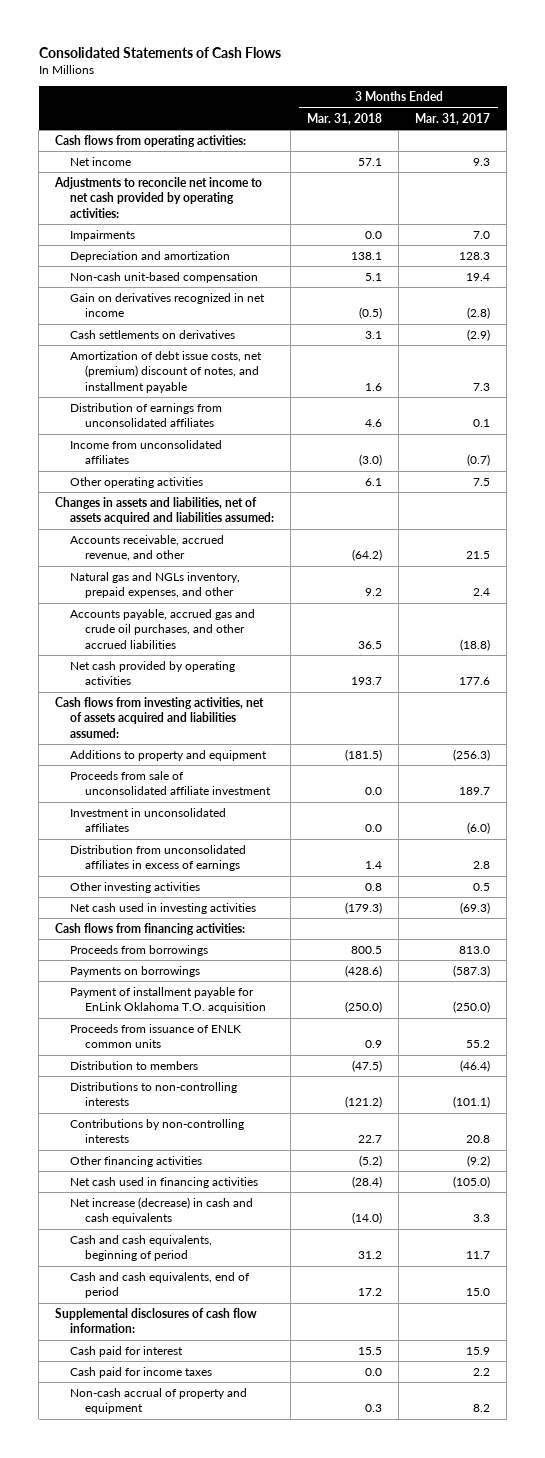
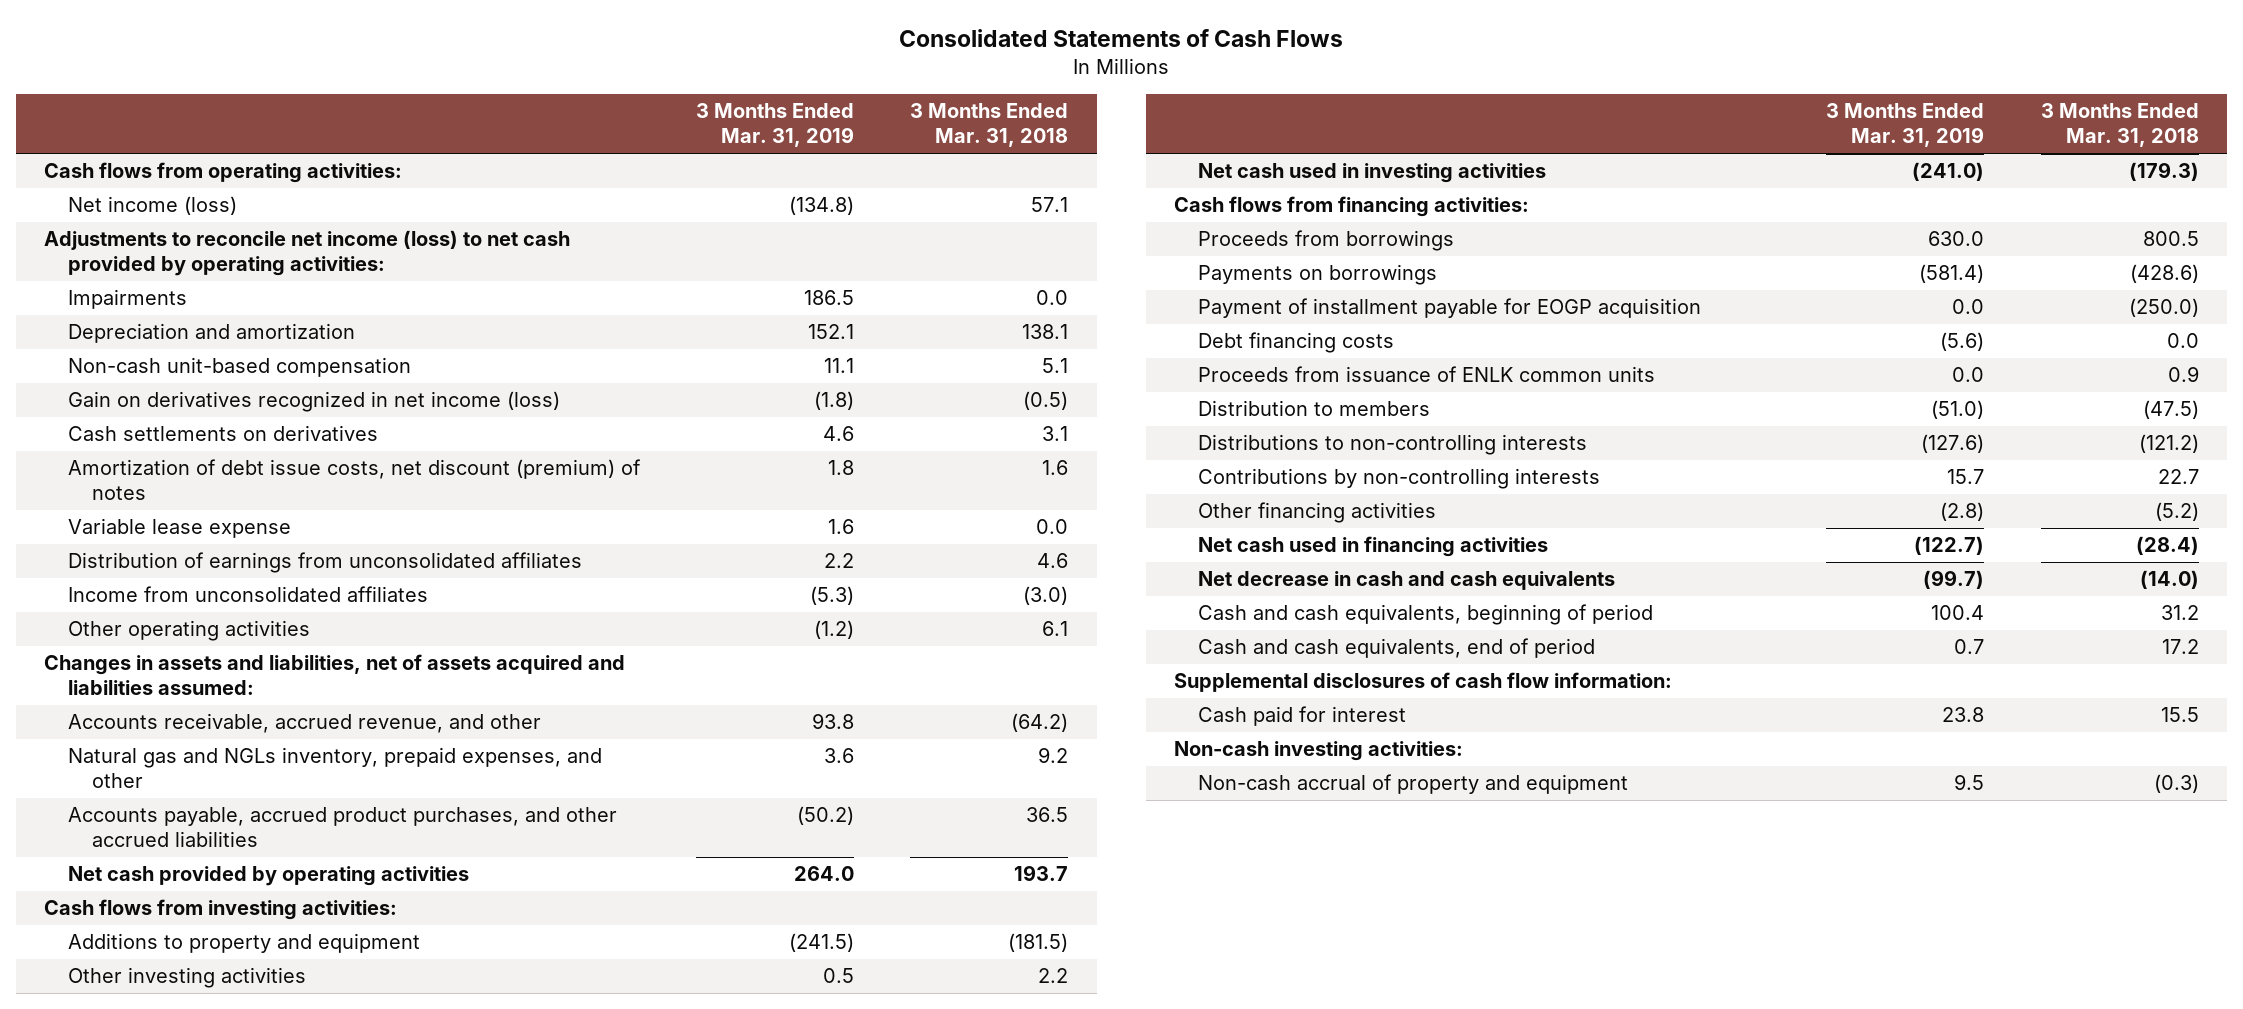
- | 3 Months Ended Mar. 31, 2018 | 3 Months Ended Mar. 31, 2017
+ | 3 Months Ended Mar. 31, 2019 | 3 Months Ended Mar. 31, 2018
- Net income | 57.1 | 9.3
- Adjustments to reconcile net income to net cash provided by operating activities:
+ Net income (loss) | (134.8) | 57.1
+ Adjustments to reconcile net income (loss) to net cash provided by operating activities:
- Gain on derivatives recognized in net income | (0.5) | (2.8)
+ Gain on derivatives recognized in net income (loss) | (1.8) | (0.5)
- Amortization of debt issue costs, net (premium) discount of notes, and installment payable | 1.6 | 7.3
+ Amortization of debt issue costs, net discount (premium) of notes | 1.8 | 1.6
+ Variable lease expense | 1.6 | 0.0
- Accounts payable, accrued gas and crude oil purchases, and other accrued liabilities | 36.5 | (18.8)
+ Accounts payable, accrued product purchases, and other accrued liabilities | (50.2) | 36.5
- Cash flows from investing activities, net of assets acquired and liabilities assumed:
+ Cash flows from investing activities:
- Proceeds from sale of unconsolidated affiliate investment | 0.0 | 189.7
- Investment in unconsolidated affiliates | 0.0 | (6.0)
- Distribution from unconsolidated affiliates in excess of earnings | 1.4 | 2.8
- Other investing activities | 0.8 | 0.5
+ Other investing activities | 0.5 | 2.2
- Payment of installment payable for EnLink Oklahoma T.O. acquisition | (250.0) | (250.0)
+ Payment of installment payable for EOGP acquisition | 0.0 | (250.0)
+ Debt financing costs | (5.6) | 0.0
- Net increase (decrease) in cash and cash equivalents | (14.0) | 3.3
+ Net decrease in cash and cash equivalents | (99.7) | (14.0)
- Cash paid for income taxes | 0.0 | 2.2
- Non-cash accrual of property and equipment | 0.3 | 8.2
+ Non-cash investing activities:
+ Non-cash accrual of property and equipment | 9.5 | (0.3)

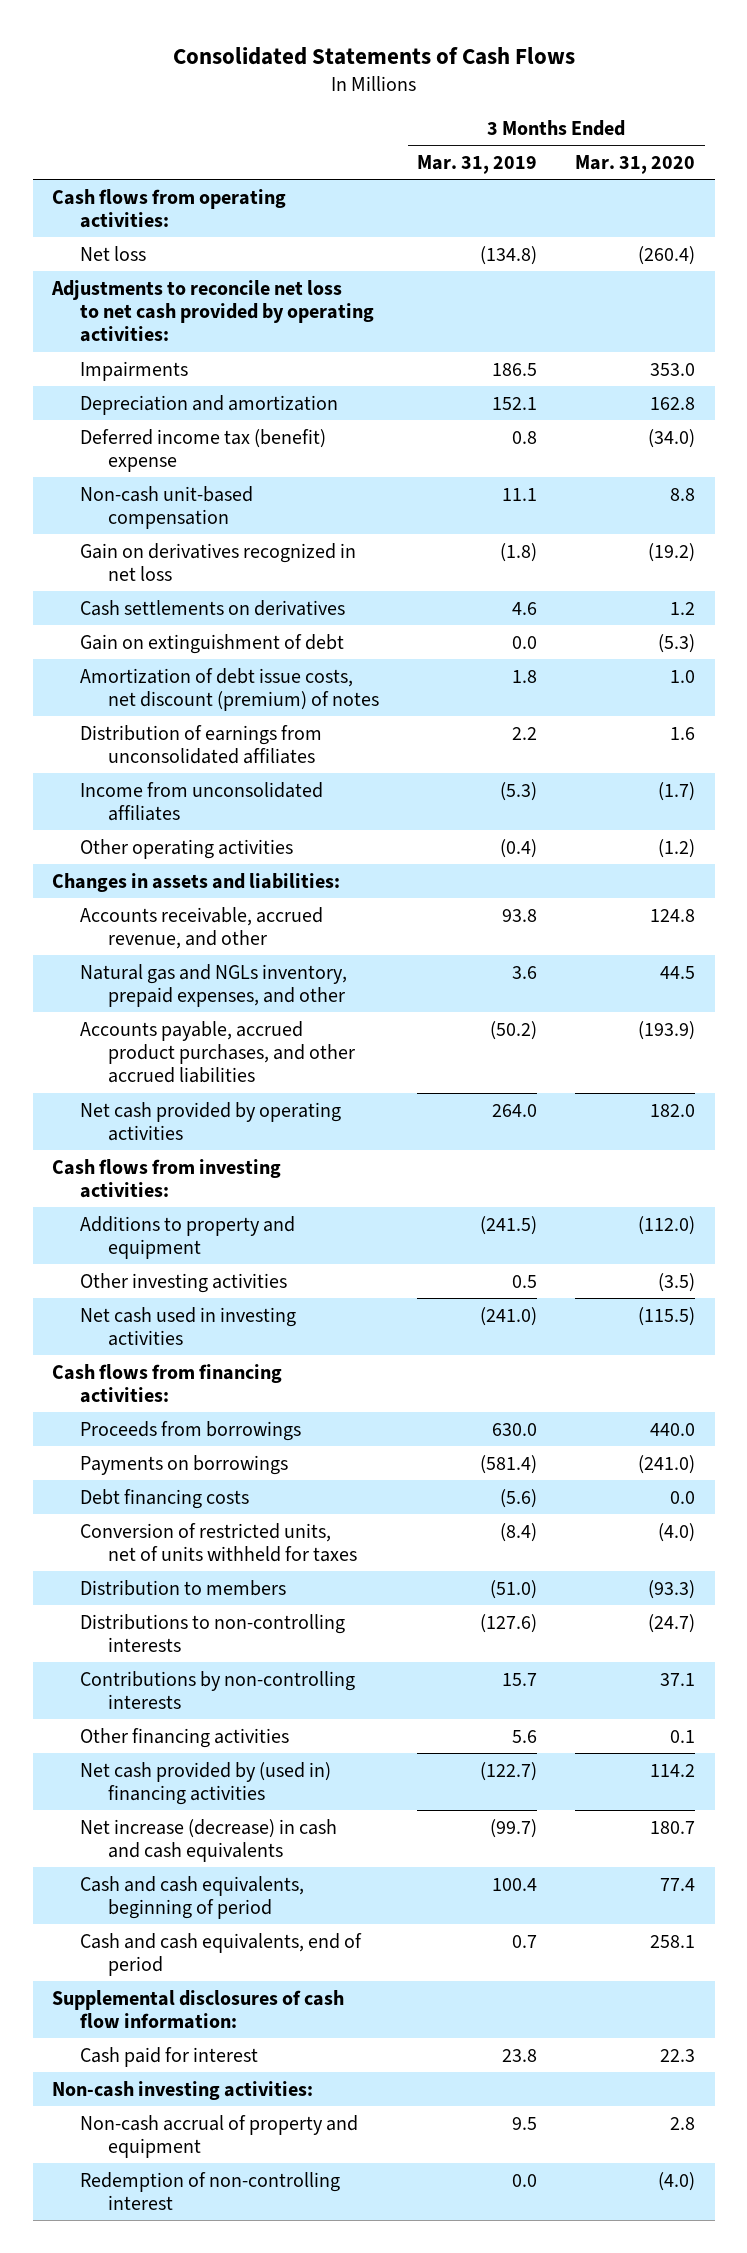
- | 3 Months Ended Mar. 31, 2019 | 3 Months Ended Mar. 31, 2018
+ | 3 Months Ended Mar. 31, 2019 | 3 Months Ended Mar. 31, 2020
- Net income (loss) | (134.8) | 57.1
- Adjustments to reconcile net income (loss) to net cash provided by operating activities:
+ Net loss | (134.8) | (260.4)
+ Adjustments to reconcile net loss to net cash provided by operating activities:
+ Deferred income tax (benefit) expense | 0.8 | (34.0)
- Gain on derivatives recognized in net income (loss) | (1.8) | (0.5)
+ Gain on derivatives recognized in net loss | (1.8) | (19.2)
+ Gain on extinguishment of debt | 0.0 | (5.3)
- Variable lease expense | 1.6 | 0.0
- Other operating activities | (1.2) | 6.1
- Changes in assets and liabilities, net of assets acquired and liabilities assumed:
+ Other operating activities | (0.4) | (1.2)
+ Changes in assets and liabilities:
- Payment of installment payable for EOGP acquisition | 0.0 | (250.0)
- Proceeds from issuance of ENLK common units | 0.0 | 0.9
+ Conversion of restricted units, net of units withheld for taxes | (8.4) | (4.0)
- Other financing activities | (2.8) | (5.2)
- Net cash used in financing activities | (122.7) | (28.4)
- Net decrease in cash and cash equivalents | (99.7) | (14.0)
+ Other financing activities | 5.6 | 0.1
+ Net cash provided by (used in) financing activities | (122.7) | 114.2
+ Net increase (decrease) in cash and cash equivalents | (99.7) | 180.7
+ Redemption of non-controlling interest | 0.0 | (4.0)

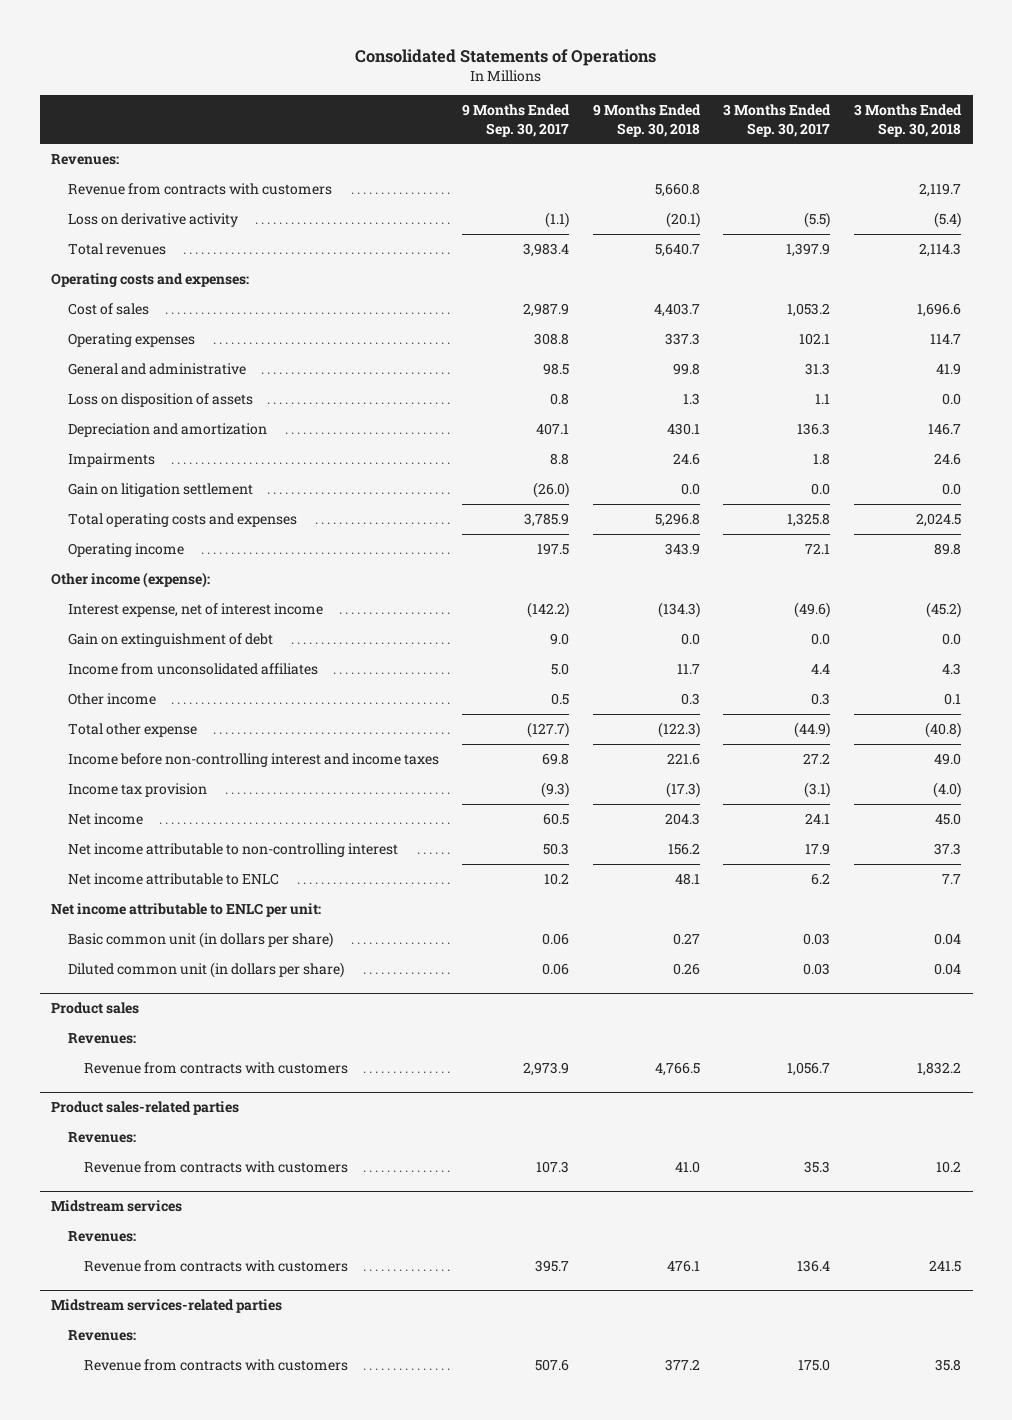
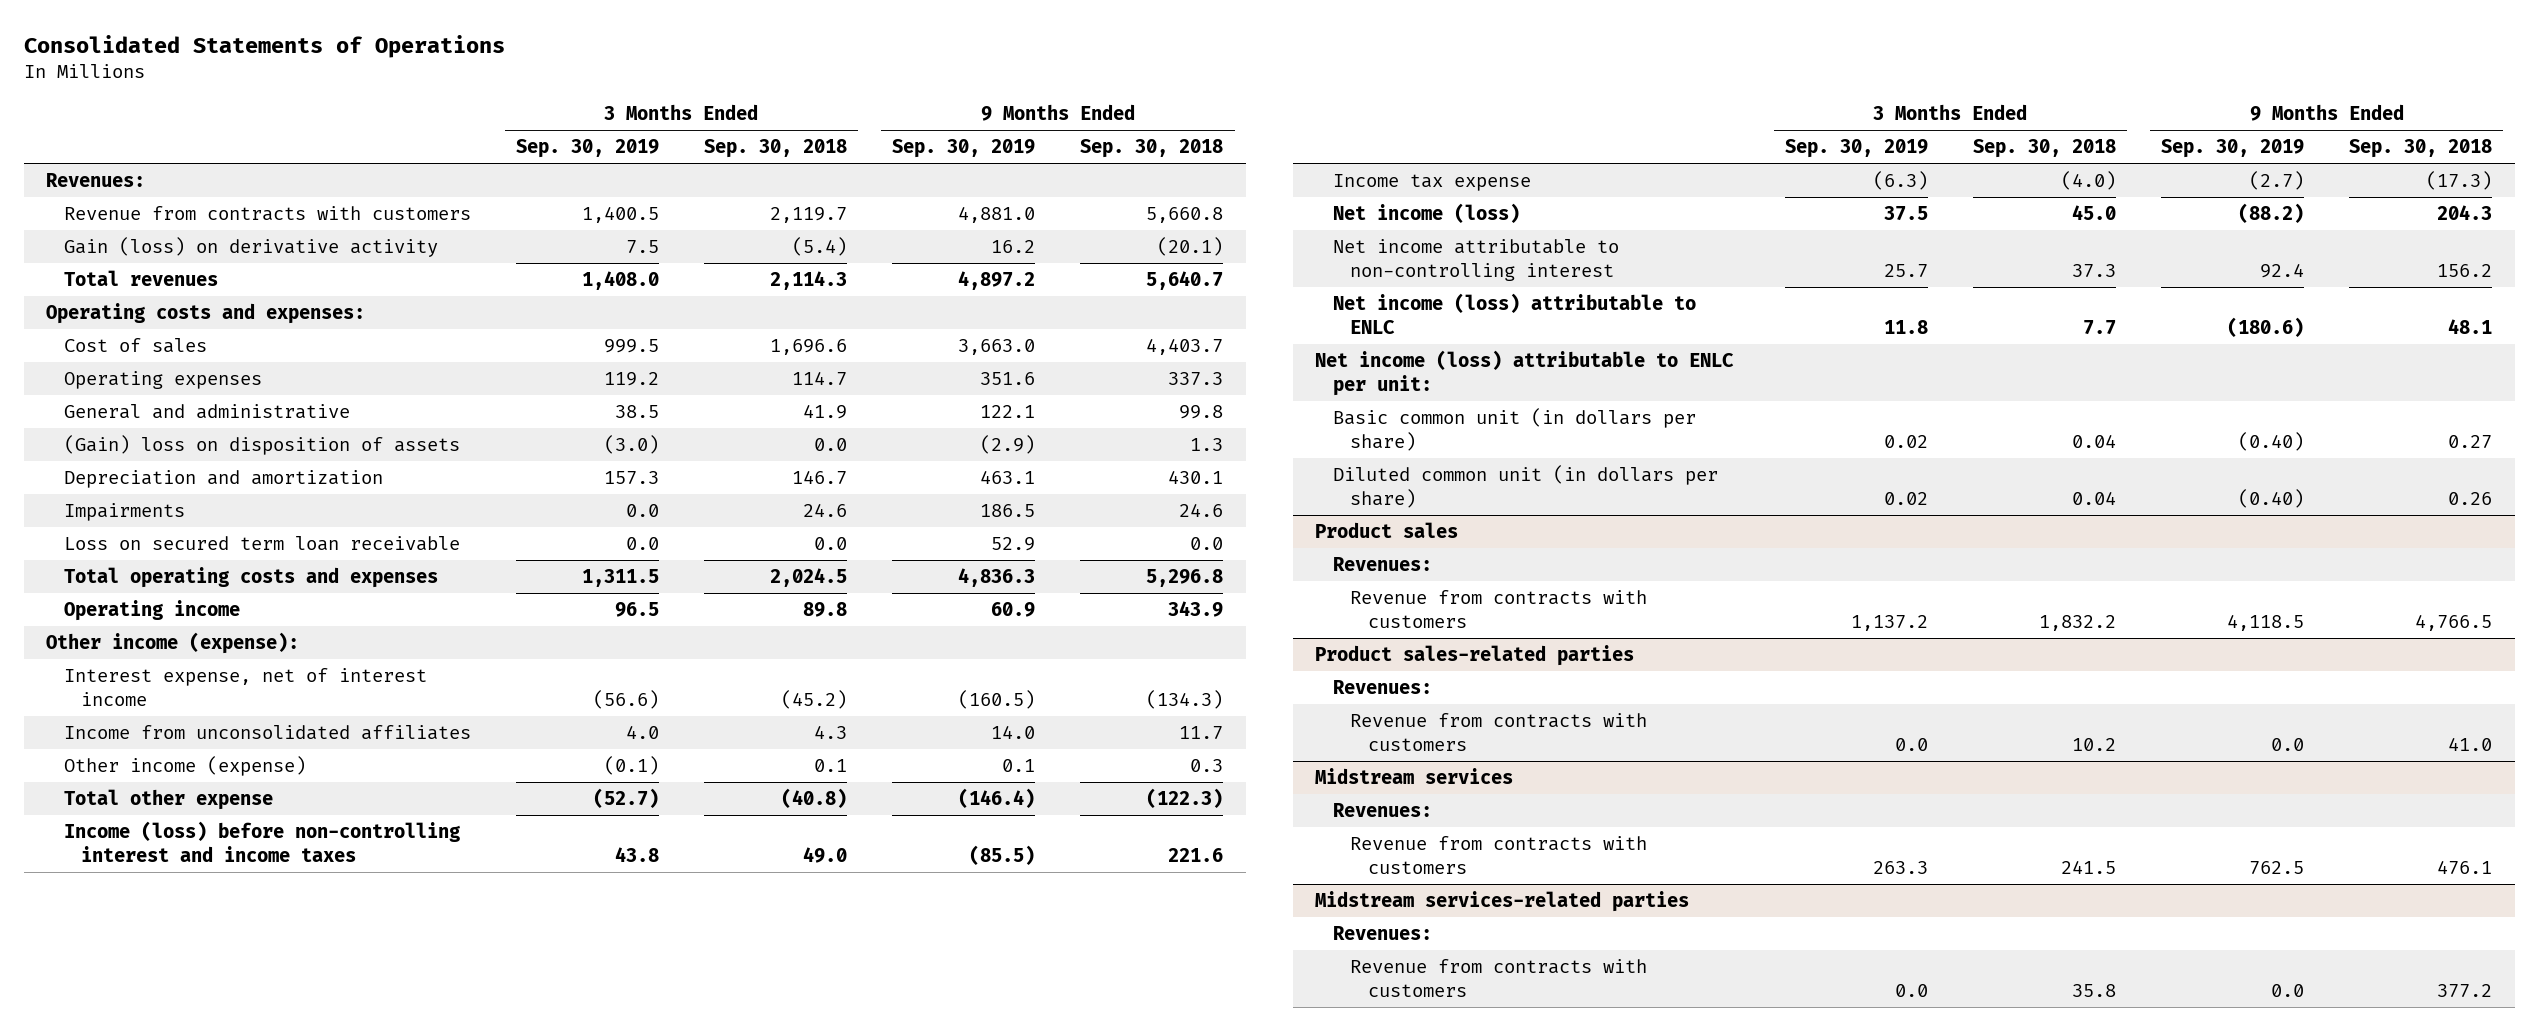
- | 9 Months Ended Sep. 30, 2017 | 9 Months Ended Sep. 30, 2018 | 3 Months Ended Sep. 30, 2017 | 3 Months Ended Sep. 30, 2018
+ | 3 Months Ended Sep. 30, 2019 | 3 Months Ended Sep. 30, 2018 | 9 Months Ended Sep. 30, 2019 | 9 Months Ended Sep. 30, 2018
- Loss on derivative activity | (1.1) | (20.1) | (5.5) | (5.4)
+ Gain (loss) on derivative activity | 7.5 | (5.4) | 16.2 | (20.1)
- Loss on disposition of assets | 0.8 | 1.3 | 1.1 | 0.0
+ (Gain) loss on disposition of assets | (3.0) | 0.0 | (2.9) | 1.3
- Gain on litigation settlement | (26.0) | 0.0 | 0.0 | 0.0
+ Loss on secured term loan receivable | 0.0 | 0.0 | 52.9 | 0.0
- Gain on extinguishment of debt | 9.0 | 0.0 | 0.0 | 0.0
- Other income | 0.5 | 0.3 | 0.3 | 0.1
+ Other income (expense) | (0.1) | 0.1 | 0.1 | 0.3
- Income before non-controlling interest and income taxes | 69.8 | 221.6 | 27.2 | 49.0
- Income tax provision | (9.3) | (17.3) | (3.1) | (4.0)
- Net income | 60.5 | 204.3 | 24.1 | 45.0
+ Income (loss) before non-controlling interest and income taxes | 43.8 | 49.0 | (85.5) | 221.6
+ Income tax expense | (6.3) | (4.0) | (2.7) | (17.3)
+ Net income (loss) | 37.5 | 45.0 | (88.2) | 204.3
- Net income attributable to ENLC | 10.2 | 48.1 | 6.2 | 7.7
- Net income attributable to ENLC per unit:
+ Net income (loss) attributable to ENLC | 11.8 | 7.7 | (180.6) | 48.1
+ Net income (loss) attributable to ENLC per unit:

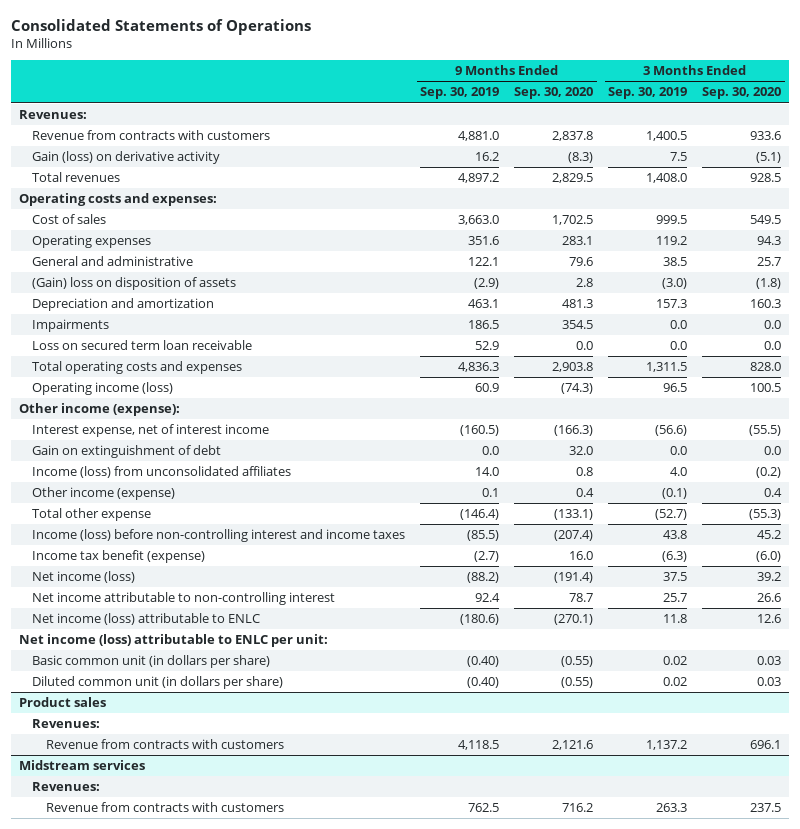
- | 3 Months Ended Sep. 30, 2019 | 3 Months Ended Sep. 30, 2018 | 9 Months Ended Sep. 30, 2019 | 9 Months Ended Sep. 30, 2018
+ | 9 Months Ended Sep. 30, 2019 | 9 Months Ended Sep. 30, 2020 | 3 Months Ended Sep. 30, 2019 | 3 Months Ended Sep. 30, 2020
- Operating income | 96.5 | 89.8 | 60.9 | 343.9
+ Operating income (loss) | 60.9 | (74.3) | 96.5 | 100.5
- Income from unconsolidated affiliates | 4.0 | 4.3 | 14.0 | 11.7
+ Gain on extinguishment of debt | 0.0 | 32.0 | 0.0 | 0.0
+ Income (loss) from unconsolidated affiliates | 14.0 | 0.8 | 4.0 | (0.2)
- Income tax expense | (6.3) | (4.0) | (2.7) | (17.3)
+ Income tax benefit (expense) | (2.7) | 16.0 | (6.3) | (6.0)
- Product sales-related parties
- Revenues:
- Revenue from contracts with customers | 0.0 | 10.2 | 0.0 | 41.0
- Midstream services-related parties
- Revenues:
- Revenue from contracts with customers | 0.0 | 35.8 | 0.0 | 377.2

